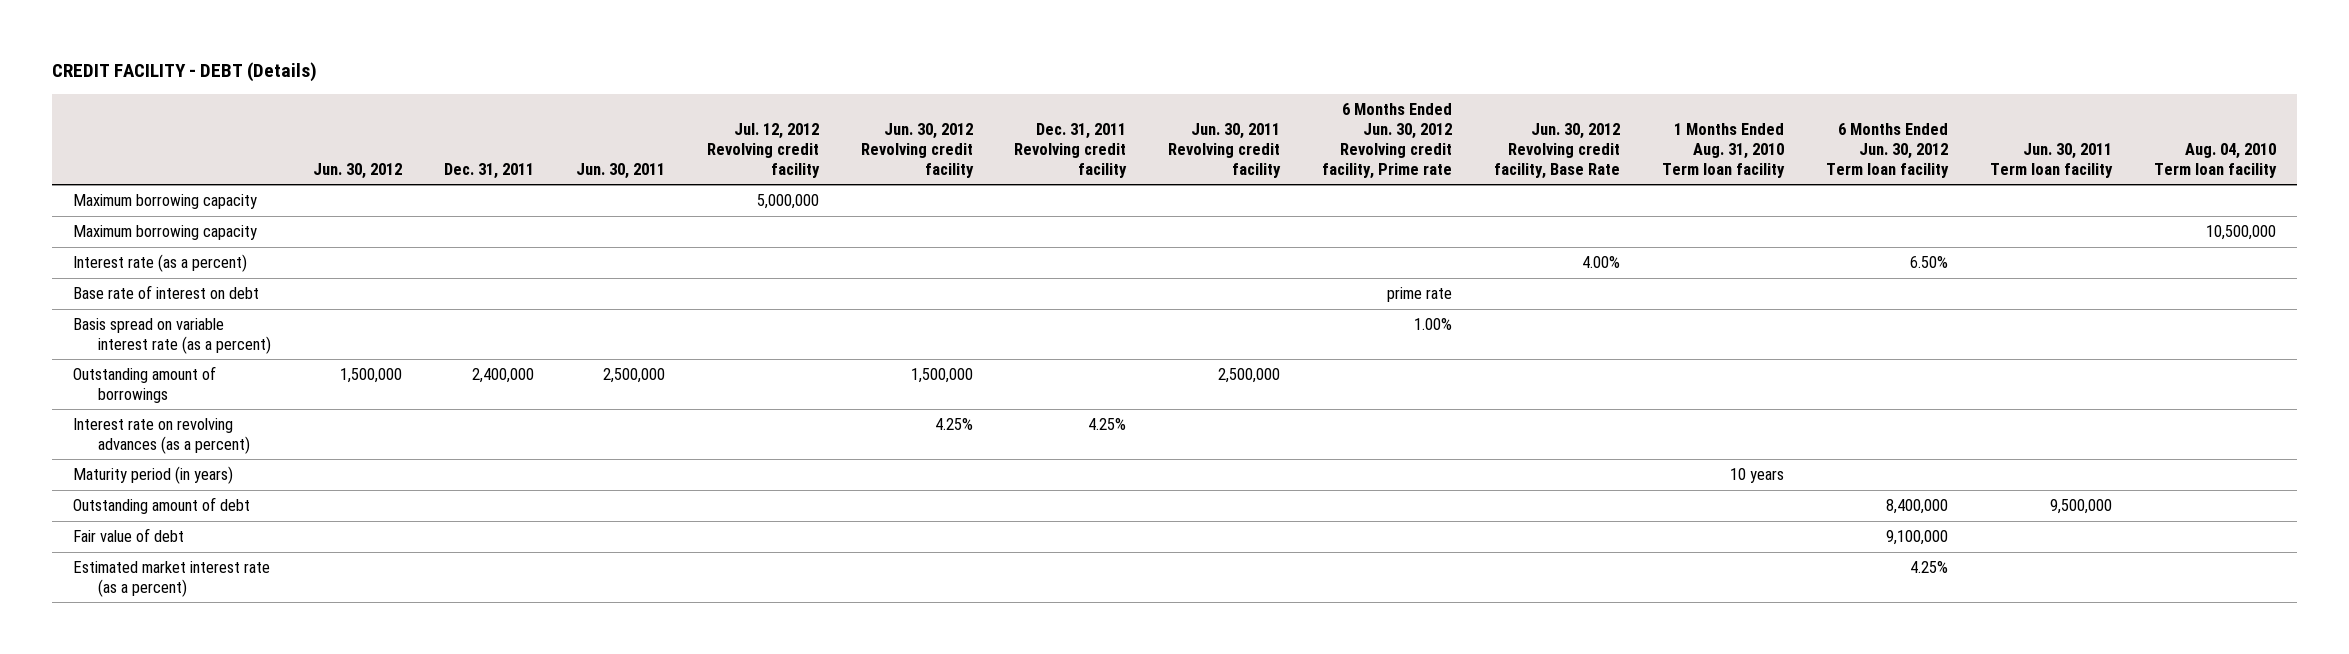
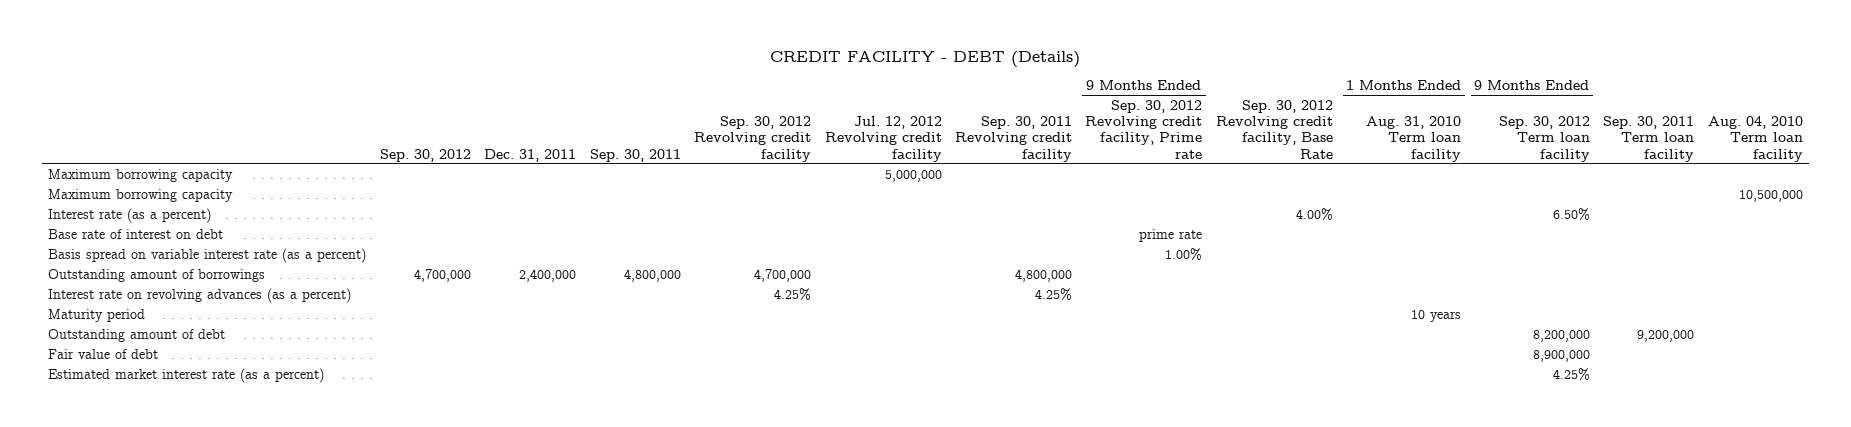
- | Jun. 30, 2012 | Dec. 31, 2011 | Jun. 30, 2011 | Jul. 12, 2012 Revolving credit facility | Jun. 30, 2012 Revolving credit facility | Dec. 31, 2011 Revolving credit facility | Jun. 30, 2011 Revolving credit facility | 6 Months Ended Jun. 30, 2012 Revolving credit facility, Prime rate | Jun. 30, 2012 Revolving credit facility, Base Rate | 1 Months Ended Aug. 31, 2010 Term loan facility | 6 Months Ended Jun. 30, 2012 Term loan facility | Jun. 30, 2011 Term loan facility | Aug. 04, 2010 Term loan facility
+ | Sep. 30, 2012 | Dec. 31, 2011 | Sep. 30, 2011 | Sep. 30, 2012 Revolving credit facility | Jul. 12, 2012 Revolving credit facility | Sep. 30, 2011 Revolving credit facility | 9 Months Ended Sep. 30, 2012 Revolving credit facility, Prime rate | Sep. 30, 2012 Revolving credit facility, Base Rate | 1 Months Ended Aug. 31, 2010 Term loan facility | 9 Months Ended Sep. 30, 2012 Term loan facility | Sep. 30, 2011 Term loan facility | Aug. 04, 2010 Term loan facility
- Maturity period (in years) | | | | | | | | | | 10 years | | |
+ Maturity period | | | | | | | | | 10 years | | |

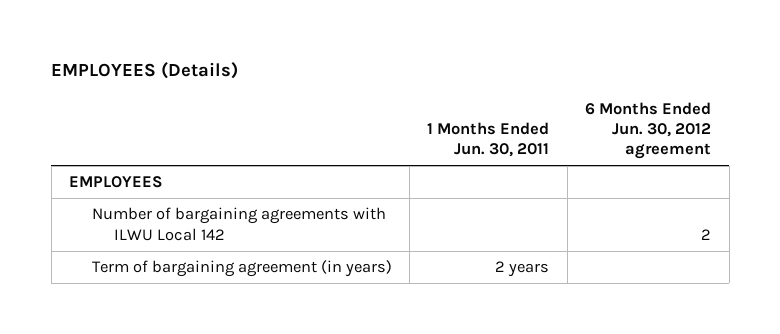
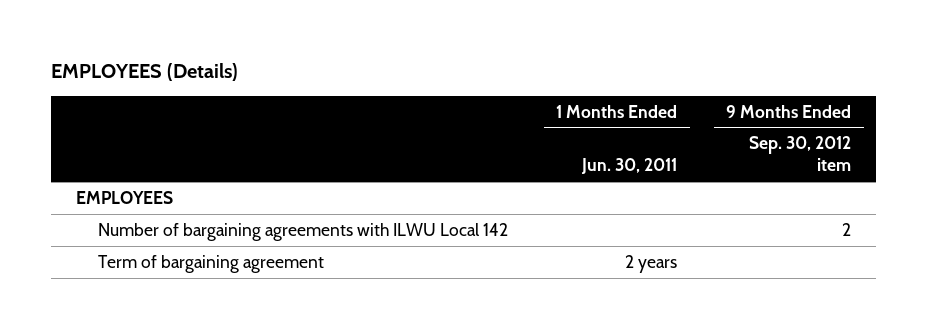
- | 1 Months Ended Jun. 30, 2011 | 6 Months Ended Jun. 30, 2012 agreement
+ | 1 Months Ended Jun. 30, 2011 | 9 Months Ended Sep. 30, 2012 item
- Term of bargaining agreement (in years) | 2 years |
+ Term of bargaining agreement | 2 years |

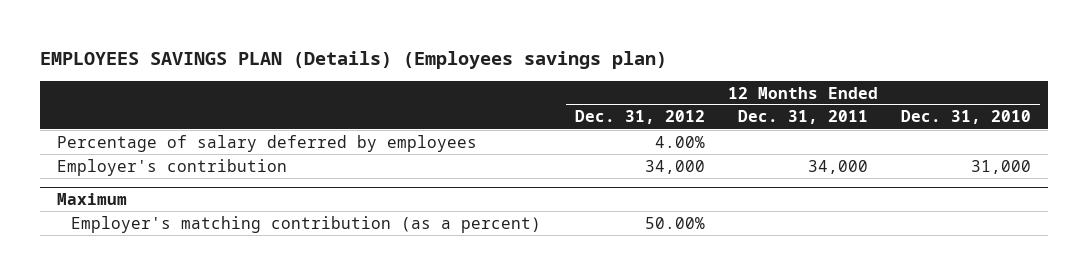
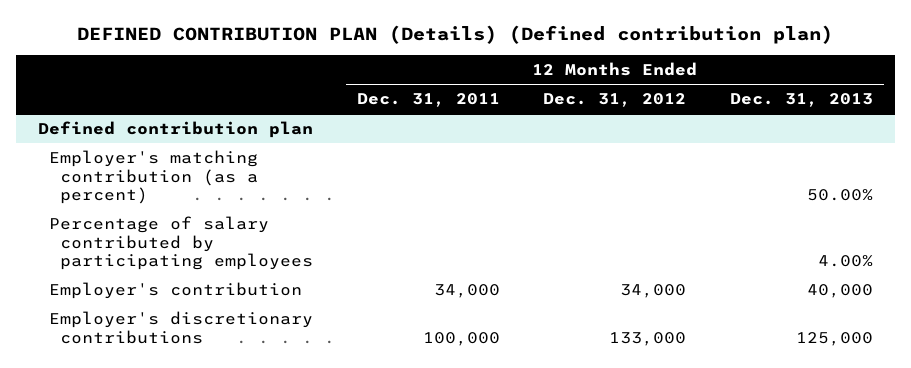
- EMPLOYEES SAVINGS PLAN (Details) (Employees savings plan)
+ DEFINED CONTRIBUTION PLAN (Details) (Defined contribution plan)
- | 12 Months Ended Dec. 31, 2012 | 12 Months Ended Dec. 31, 2011 | 12 Months Ended Dec. 31, 2010
+ | 12 Months Ended Dec. 31, 2011 | 12 Months Ended Dec. 31, 2012 | 12 Months Ended Dec. 31, 2013
- Percentage of salary deferred by employees | 4.00% | |
+ Defined contribution plan
+ Employer's matching contribution (as a percent) | | | 50.00%
+ Percentage of salary contributed by participating employees | | | 4.00%
- Maximum
- Employer's matching contribution (as a percent) | 50.00% | |
+ Employer's discretionary contributions | 100,000 | 133,000 | 125,000

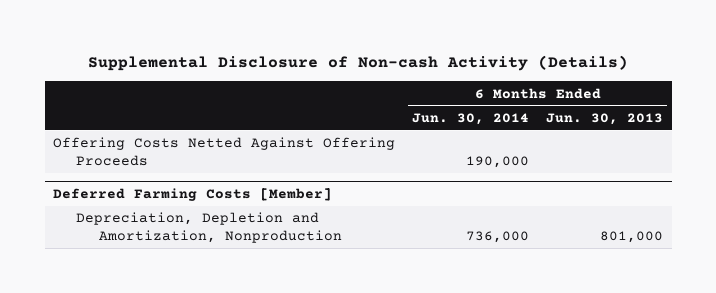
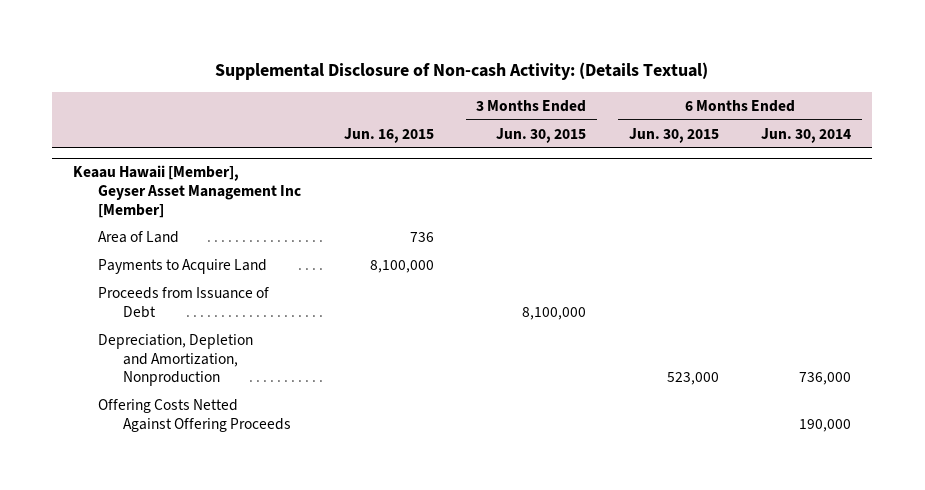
- Supplemental Disclosure of Non-cash Activity (Details)
+ Supplemental Disclosure of Non-cash Activity: (Details Textual)
- | 6 Months Ended Jun. 30, 2014 | 6 Months Ended Jun. 30, 2013
+ | Jun. 16, 2015 | 3 Months Ended Jun. 30, 2015 | 6 Months Ended Jun. 30, 2015 | 6 Months Ended Jun. 30, 2014
- Offering Costs Netted Against Offering Proceeds | 190,000 |
- Deferred Farming Costs [Member]
+ Keaau Hawaii [Member], Geyser Asset Management Inc [Member]
+ Area of Land | 736 | | |
+ Payments to Acquire Land | 8,100,000 | | |
+ Proceeds from Issuance of Debt | | 8,100,000 | |
+ Offering Costs Netted Against Offering Proceeds | | | | 190,000

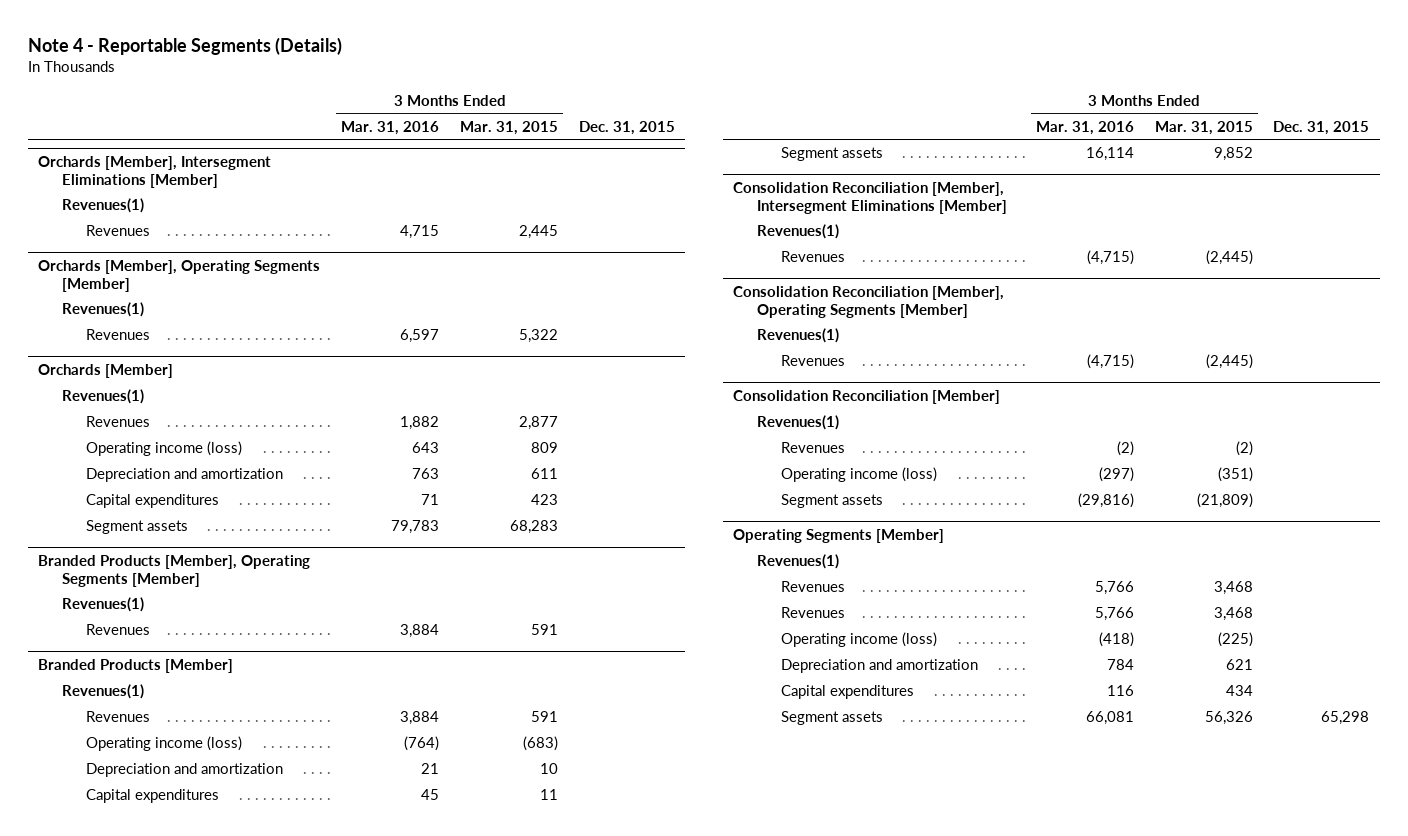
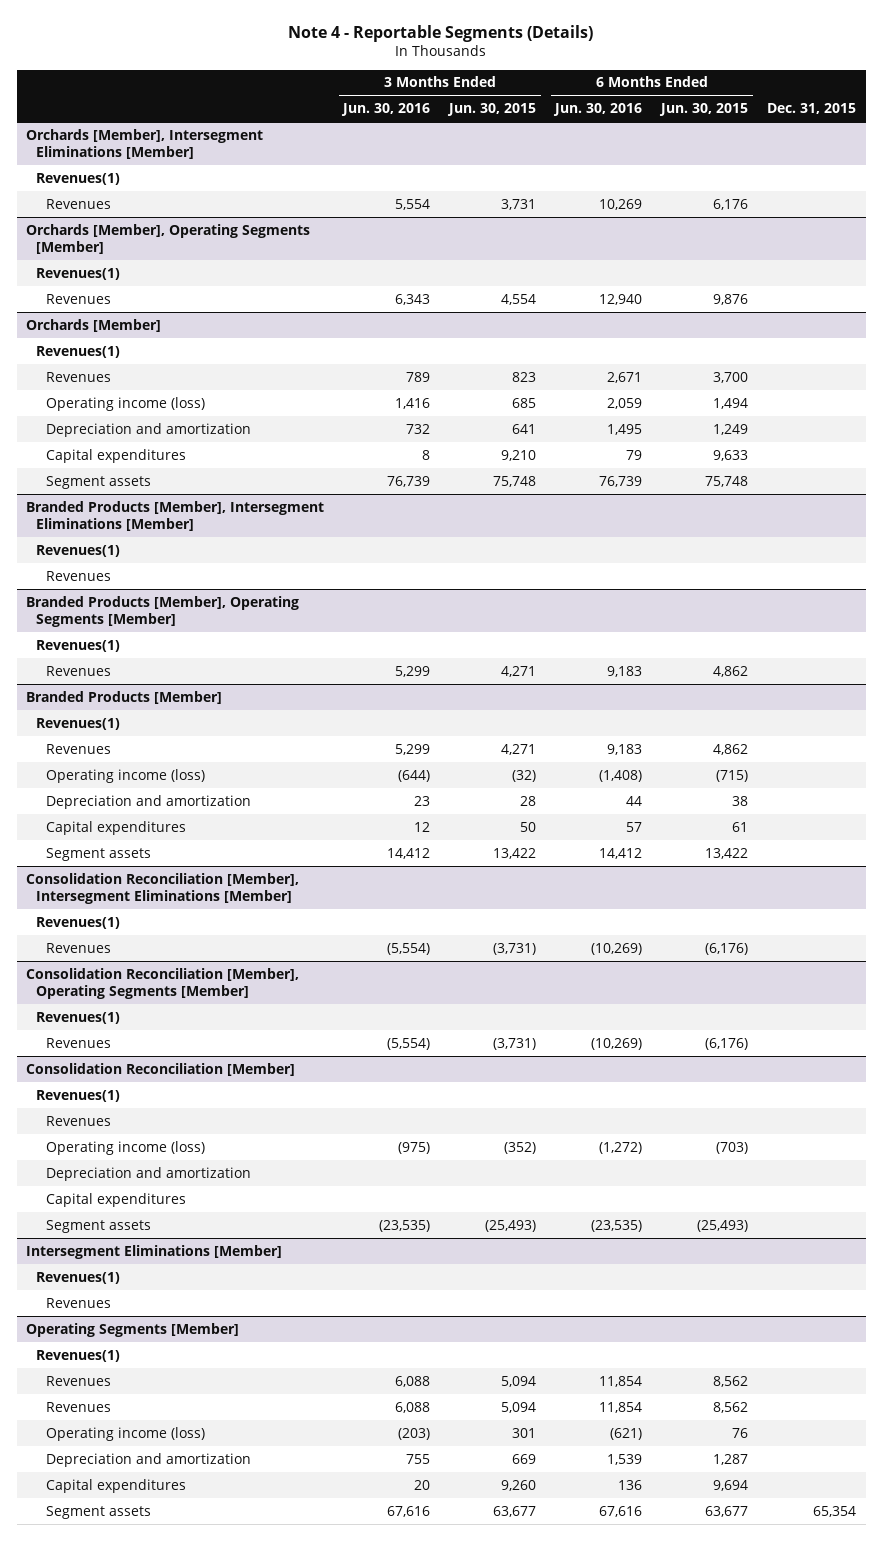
- | 3 Months Ended Mar. 31, 2016 | 3 Months Ended Mar. 31, 2015 | Dec. 31, 2015
+ | 3 Months Ended Jun. 30, 2016 | 3 Months Ended Jun. 30, 2015 | 6 Months Ended Jun. 30, 2016 | 6 Months Ended Jun. 30, 2015 | Dec. 31, 2015
+ Branded Products [Member], Intersegment Eliminations [Member]
+ Revenues(1)
+ Revenues
@ Consolidation Reconciliation [Member]
+ Depreciation and amortization
+ Capital expenditures
+ Intersegment Eliminations [Member]
+ Revenues(1)
+ Revenues
@ Operating Segments [Member]
- Segment assets | 66,081 | 56,326 | 65,298
+ Segment assets | 67,616 | 63,677 | 67,616 | 63,677 | 65,354

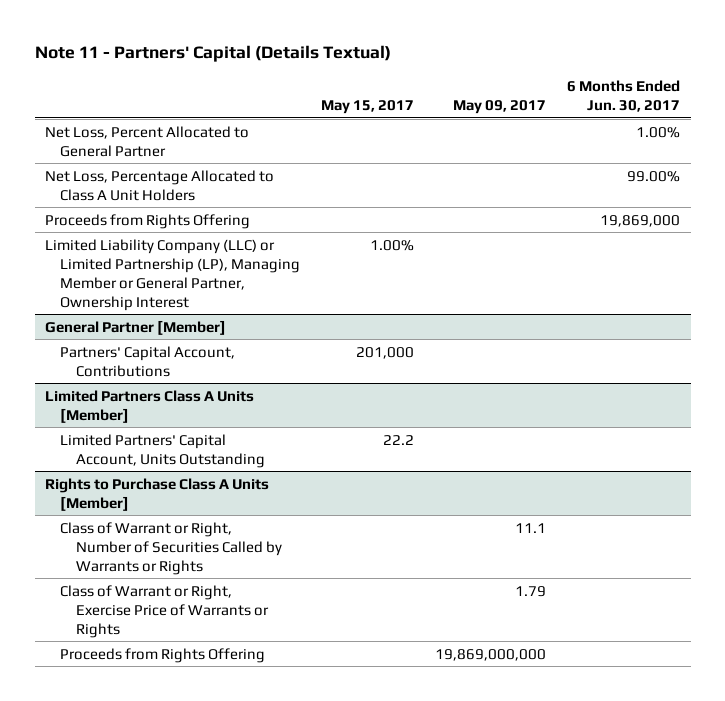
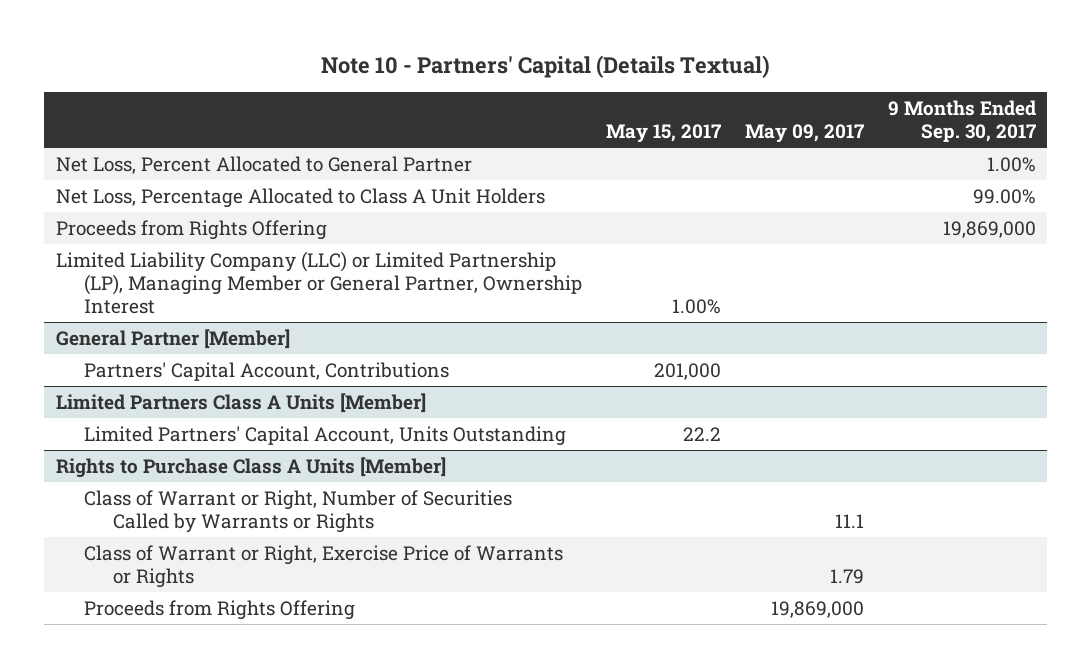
- Note 11 - Partners' Capital (Details Textual)
+ Note 10 - Partners' Capital (Details Textual)
- | May 15, 2017 | May 09, 2017 | 6 Months Ended Jun. 30, 2017
+ | May 15, 2017 | May 09, 2017 | 9 Months Ended Sep. 30, 2017
@ Rights to Purchase Class A Units [Member]
- Proceeds from Rights Offering | | 19,869,000,000 |
+ Proceeds from Rights Offering | | 19,869,000 |

